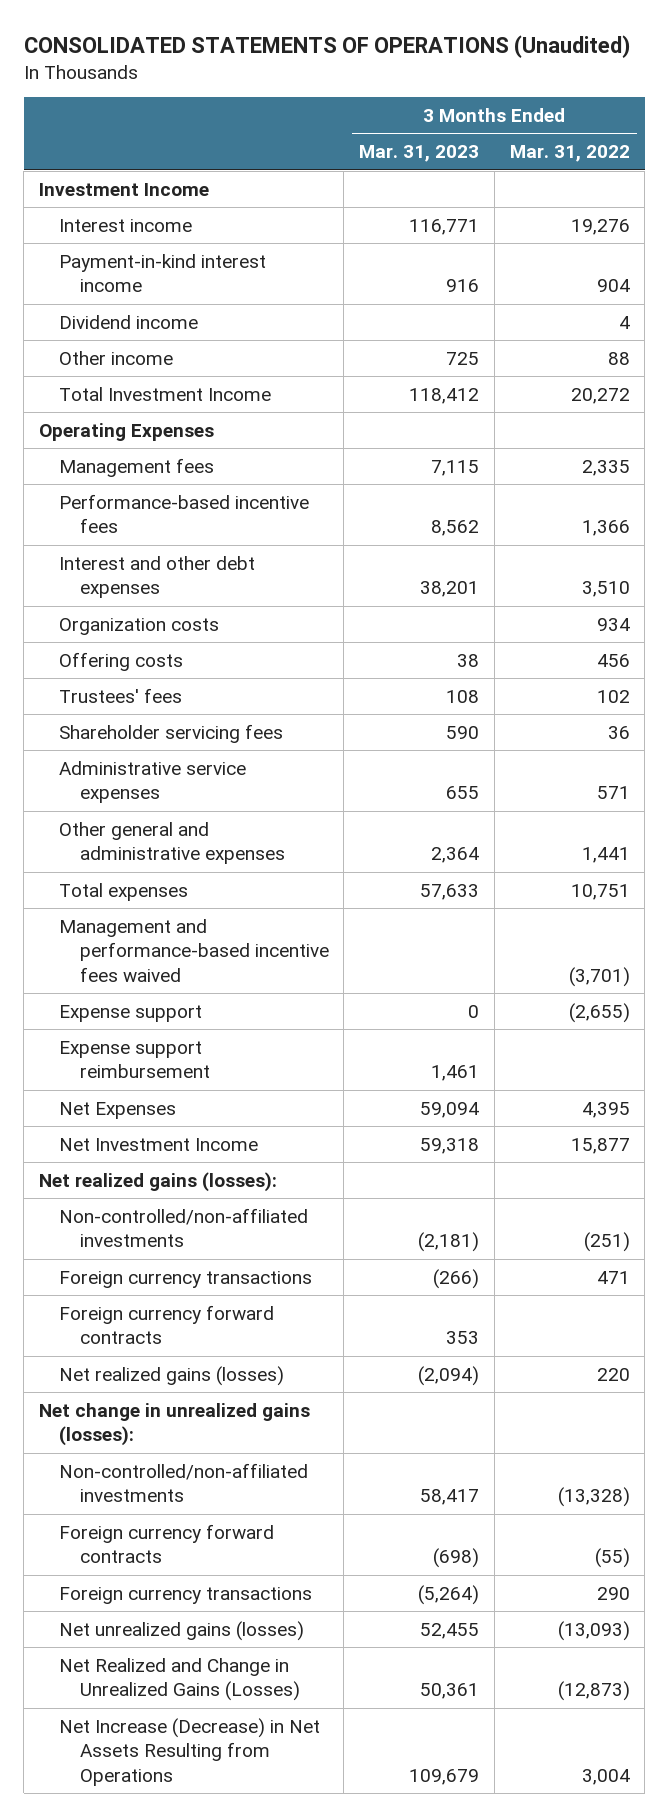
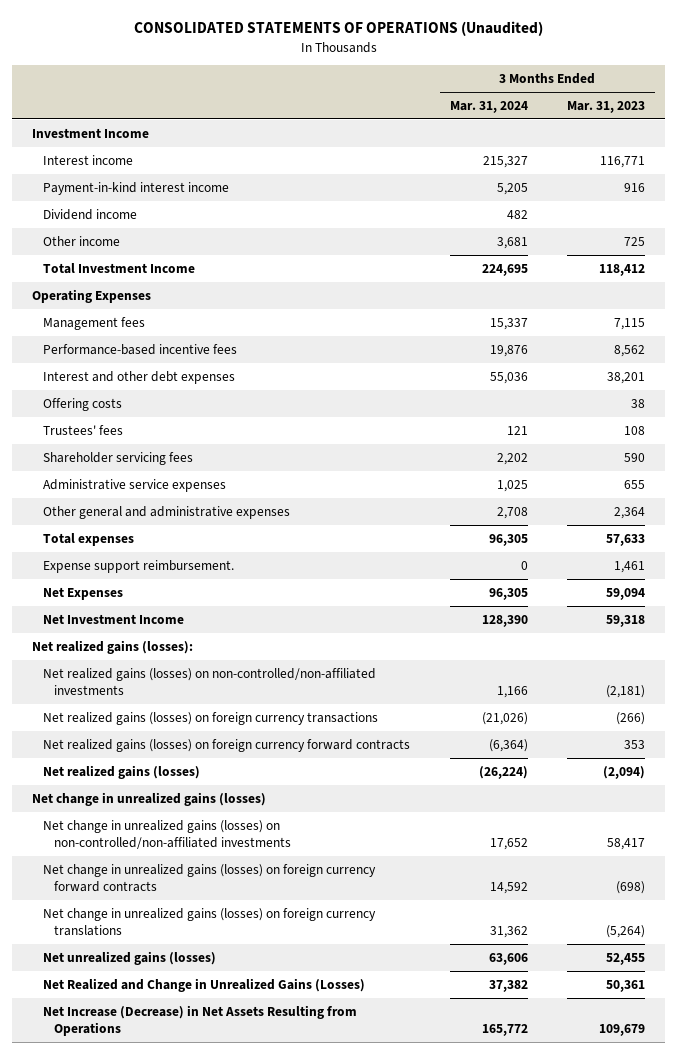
- | 3 Months Ended Mar. 31, 2023 | 3 Months Ended Mar. 31, 2022
+ | 3 Months Ended Mar. 31, 2024 | 3 Months Ended Mar. 31, 2023
- Organization costs | | 934
- Management and performance-based incentive fees waived | | (3,701)
- Expense support | 0 | (2,655)
- Expense support reimbursement | 1,461 |
+ Expense support reimbursement. | 0 | 1,461
- Non-controlled/non-affiliated investments | (2,181) | (251)
- Foreign currency transactions | (266) | 471
- Foreign currency forward contracts | 353 |
+ Net realized gains (losses) on non-controlled/non-affiliated investments | 1,166 | (2,181)
+ Net realized gains (losses) on foreign currency transactions | (21,026) | (266)
+ Net realized gains (losses) on foreign currency forward contracts | (6,364) | 353
- Net change in unrealized gains (losses):
- Non-controlled/non-affiliated investments | 58,417 | (13,328)
- Foreign currency forward contracts | (698) | (55)
- Foreign currency transactions | (5,264) | 290
+ Net change in unrealized gains (losses)
+ Net change in unrealized gains (losses) on non-controlled/non-affiliated investments | 17,652 | 58,417
+ Net change in unrealized gains (losses) on foreign currency forward contracts | 14,592 | (698)
+ Net change in unrealized gains (losses) on foreign currency translations | 31,362 | (5,264)

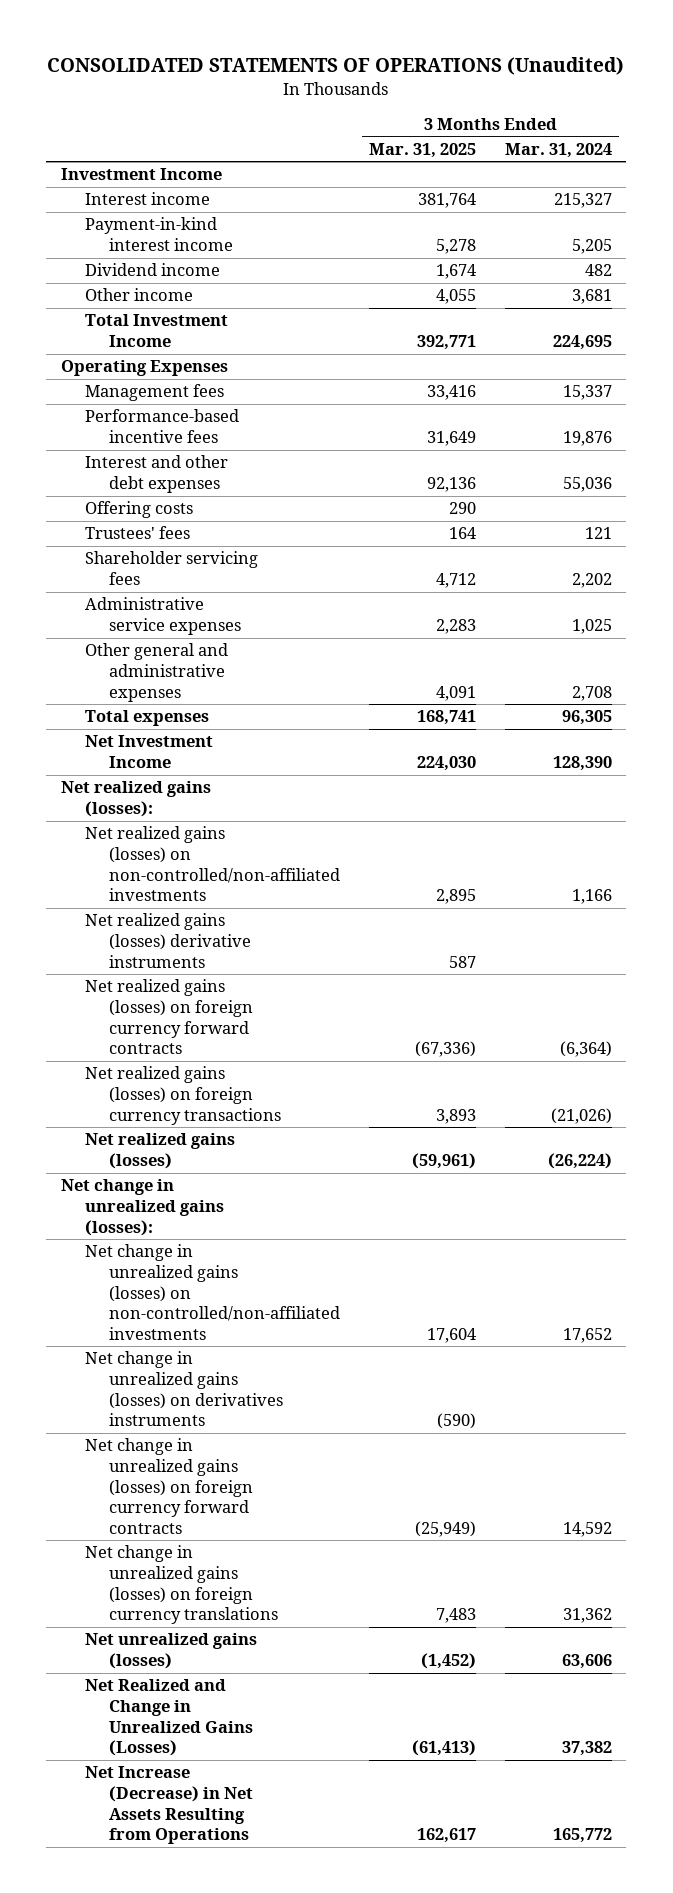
- | 3 Months Ended Mar. 31, 2024 | 3 Months Ended Mar. 31, 2023
+ | 3 Months Ended Mar. 31, 2025 | 3 Months Ended Mar. 31, 2024
- Expense support reimbursement. | 0 | 1,461
- Net Expenses | 96,305 | 59,094
+ Net realized gains (losses) derivative instruments | 587 |
moved down: Net realized gains (losses) on foreign currency transactions | 3,893 | (21,026)
- Net change in unrealized gains (losses)
+ Net change in unrealized gains (losses):
+ Net change in unrealized gains (losses) on derivatives instruments | (590) |

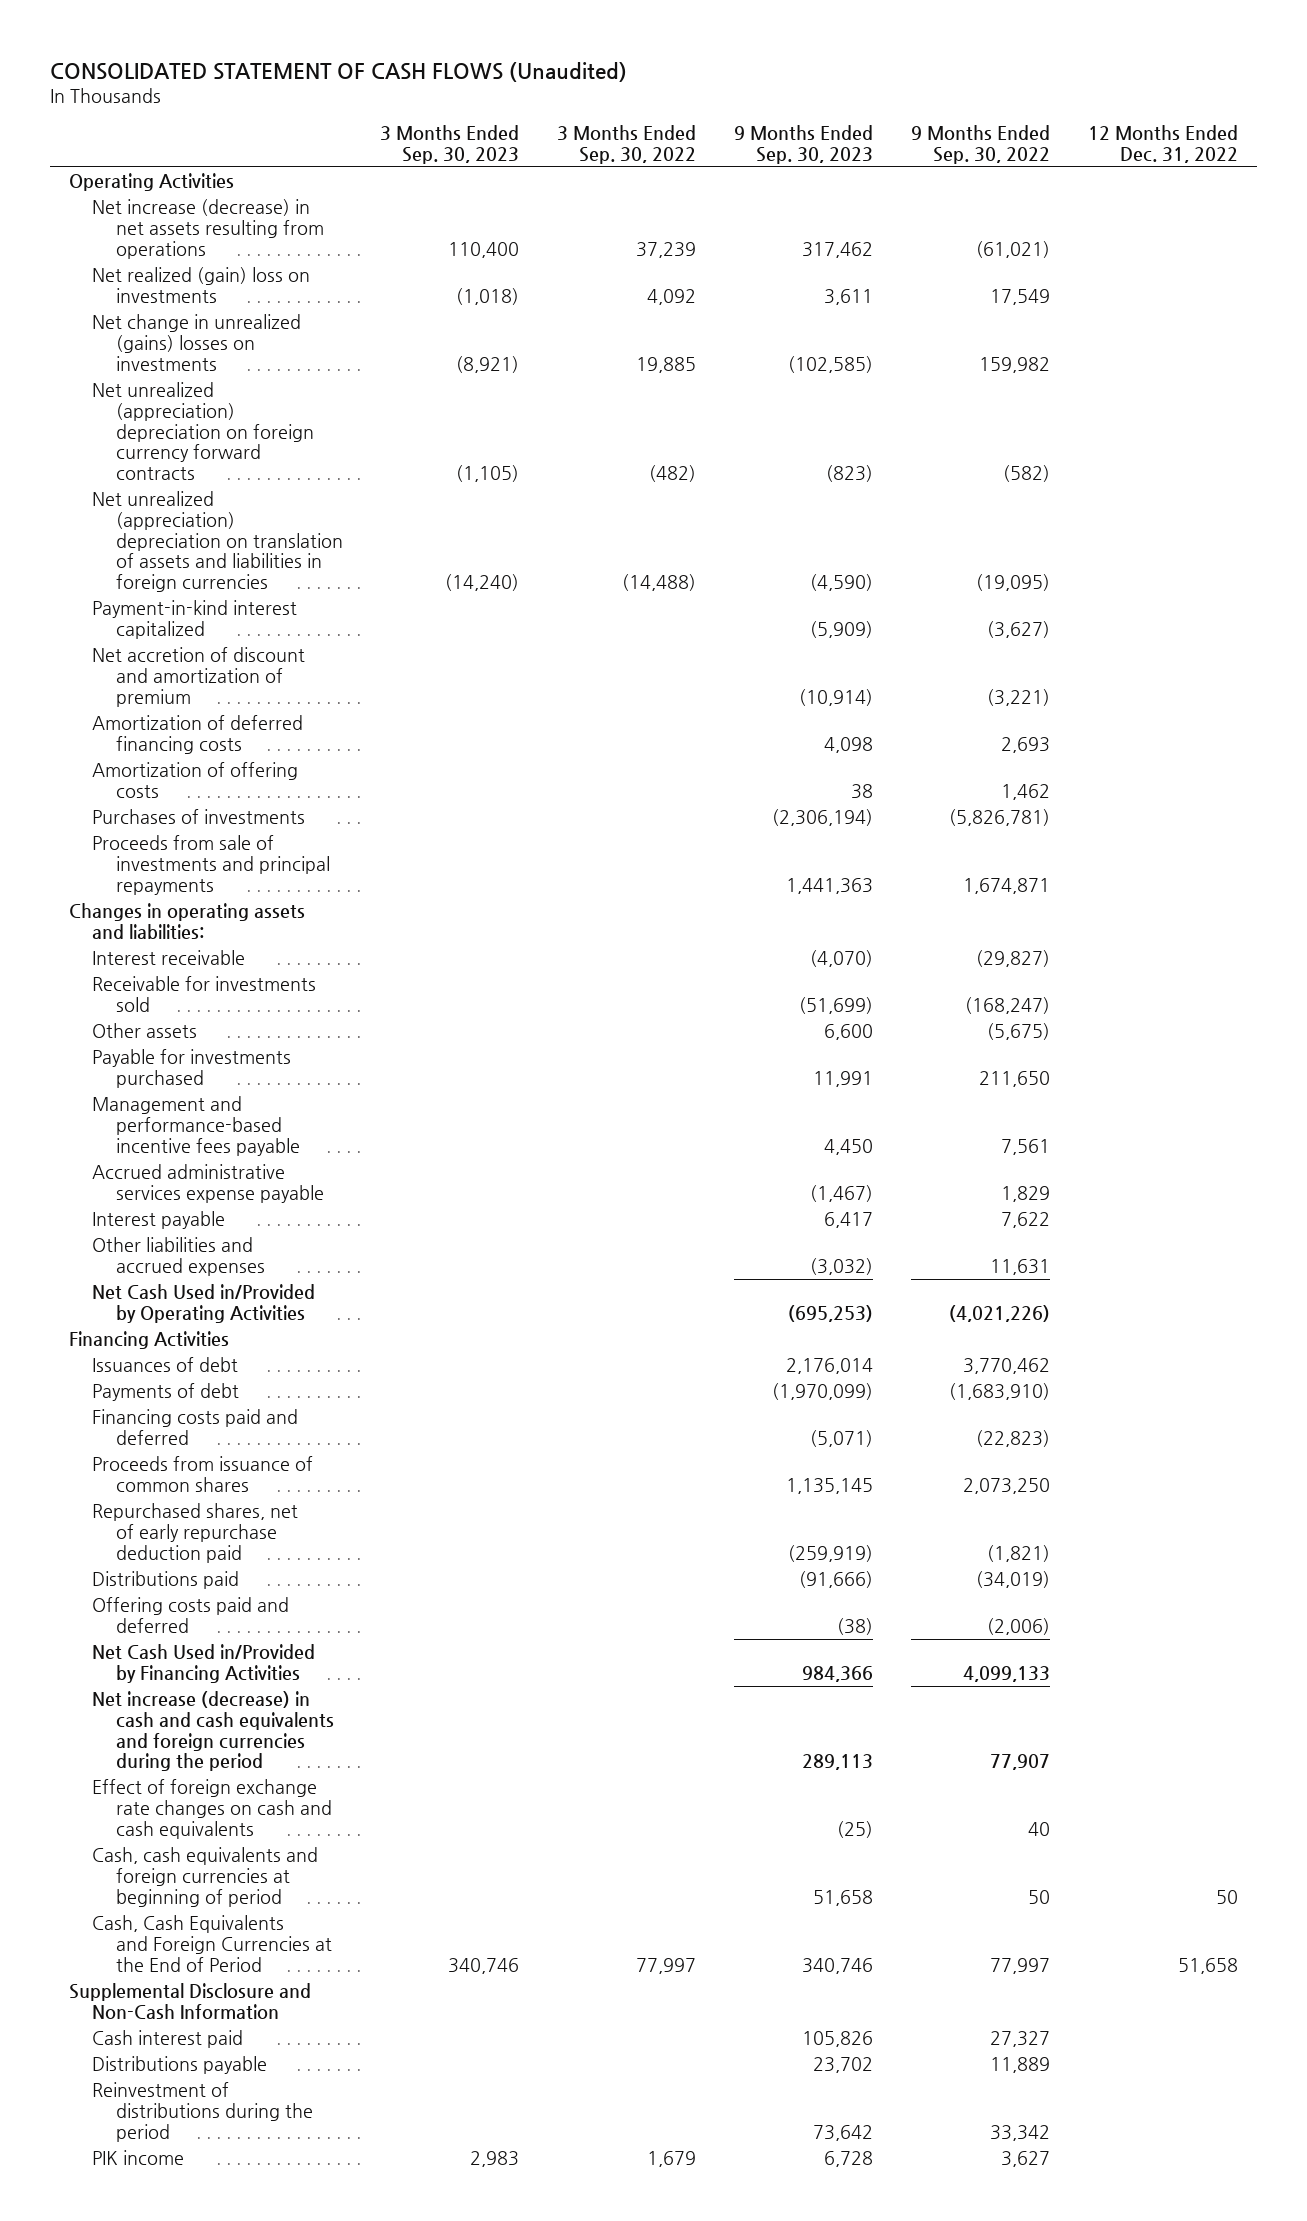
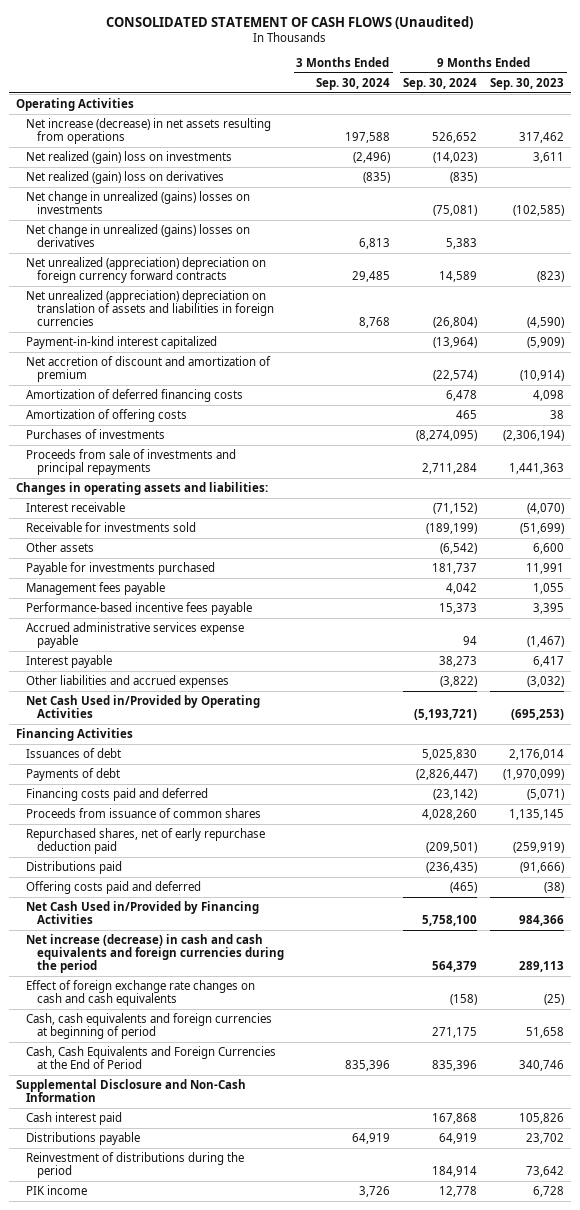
- | 3 Months Ended Sep. 30, 2023 | 3 Months Ended Sep. 30, 2022 | 9 Months Ended Sep. 30, 2023 | 9 Months Ended Sep. 30, 2022 | 12 Months Ended Dec. 31, 2022
+ | 3 Months Ended Sep. 30, 2024 | 9 Months Ended Sep. 30, 2024 | 9 Months Ended Sep. 30, 2023
+ Net realized (gain) loss on derivatives | (835) | (835) |
+ Net change in unrealized (gains) losses on derivatives | 6,813 | 5,383 |
- Management and performance-based incentive fees payable | | | 4,450 | 7,561 |
+ Management fees payable | | 4,042 | 1,055
+ Performance-based incentive fees payable | | 15,373 | 3,395

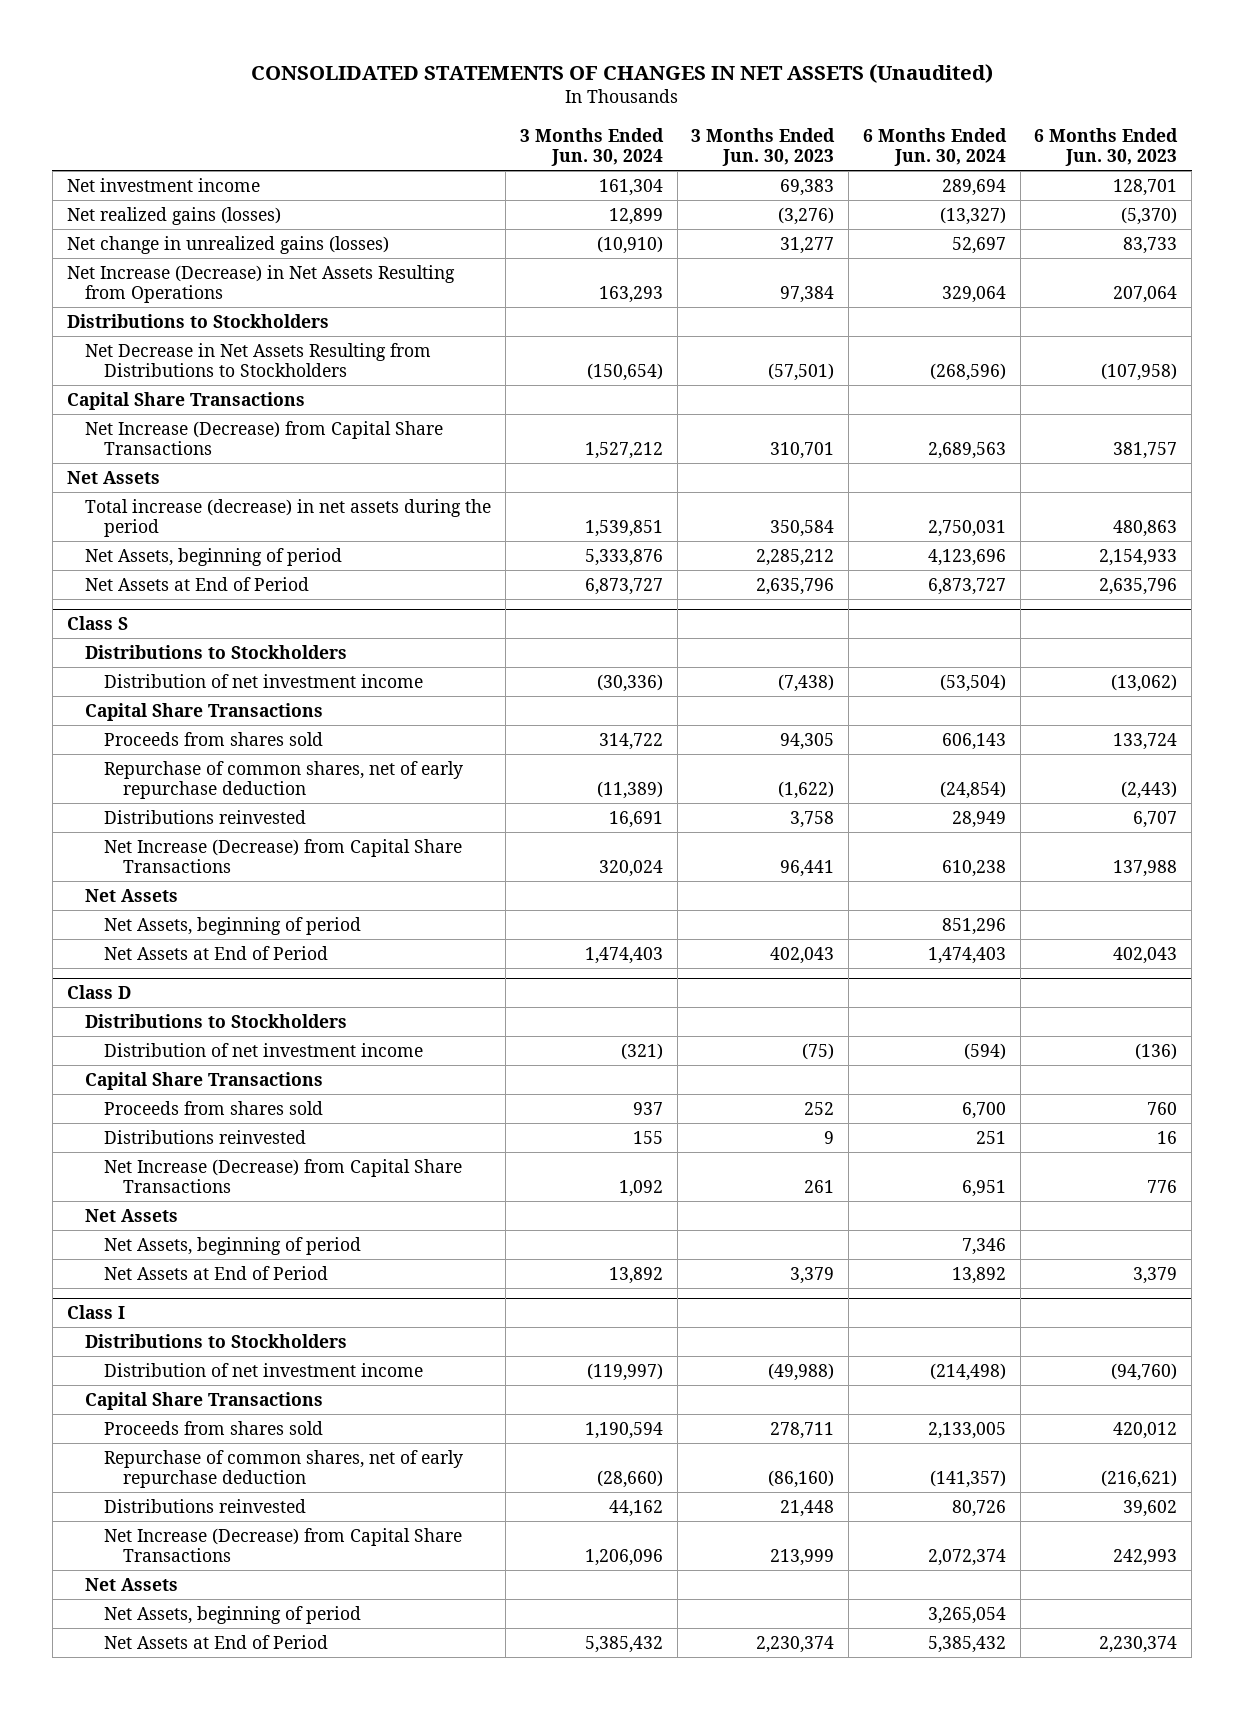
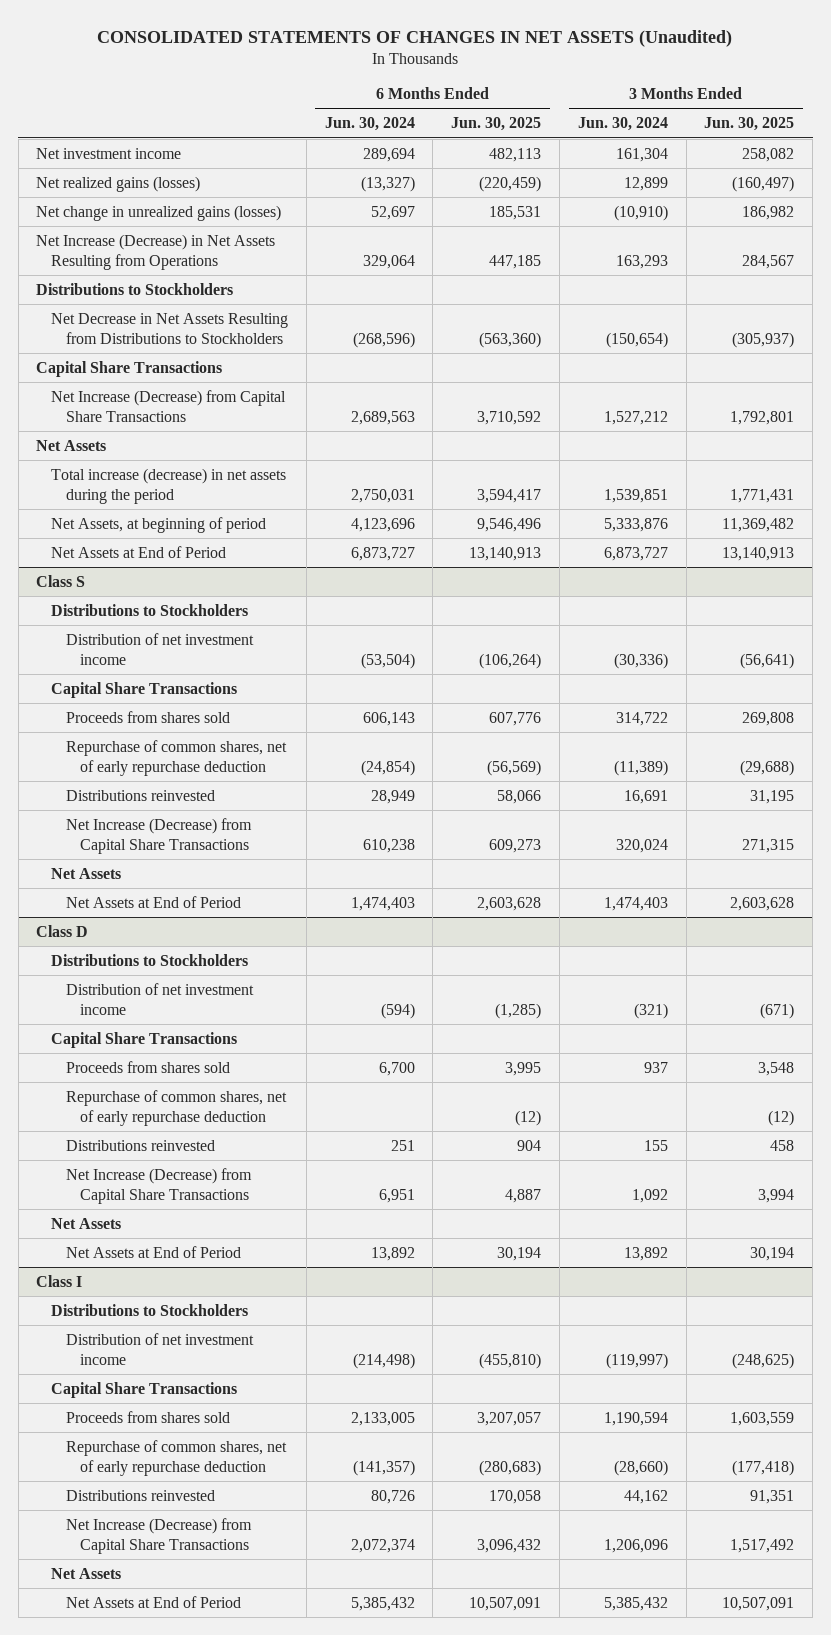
- | 3 Months Ended Jun. 30, 2024 | 3 Months Ended Jun. 30, 2023 | 6 Months Ended Jun. 30, 2024 | 6 Months Ended Jun. 30, 2023
+ | 6 Months Ended Jun. 30, 2024 | 6 Months Ended Jun. 30, 2025 | 3 Months Ended Jun. 30, 2024 | 3 Months Ended Jun. 30, 2025
- Net Assets, beginning of period | 5,333,876 | 2,285,212 | 4,123,696 | 2,154,933
+ Net Assets, at beginning of period | 4,123,696 | 9,546,496 | 5,333,876 | 11,369,482
@ Class S
- Net Assets, beginning of period | | | 851,296 |
@ Class D
+ Repurchase of common shares, net of early repurchase deduction | | (12) | | (12)
- Net Assets, beginning of period | | | 7,346 |
@ Class I
- Net Assets, beginning of period | | | 3,265,054 |

